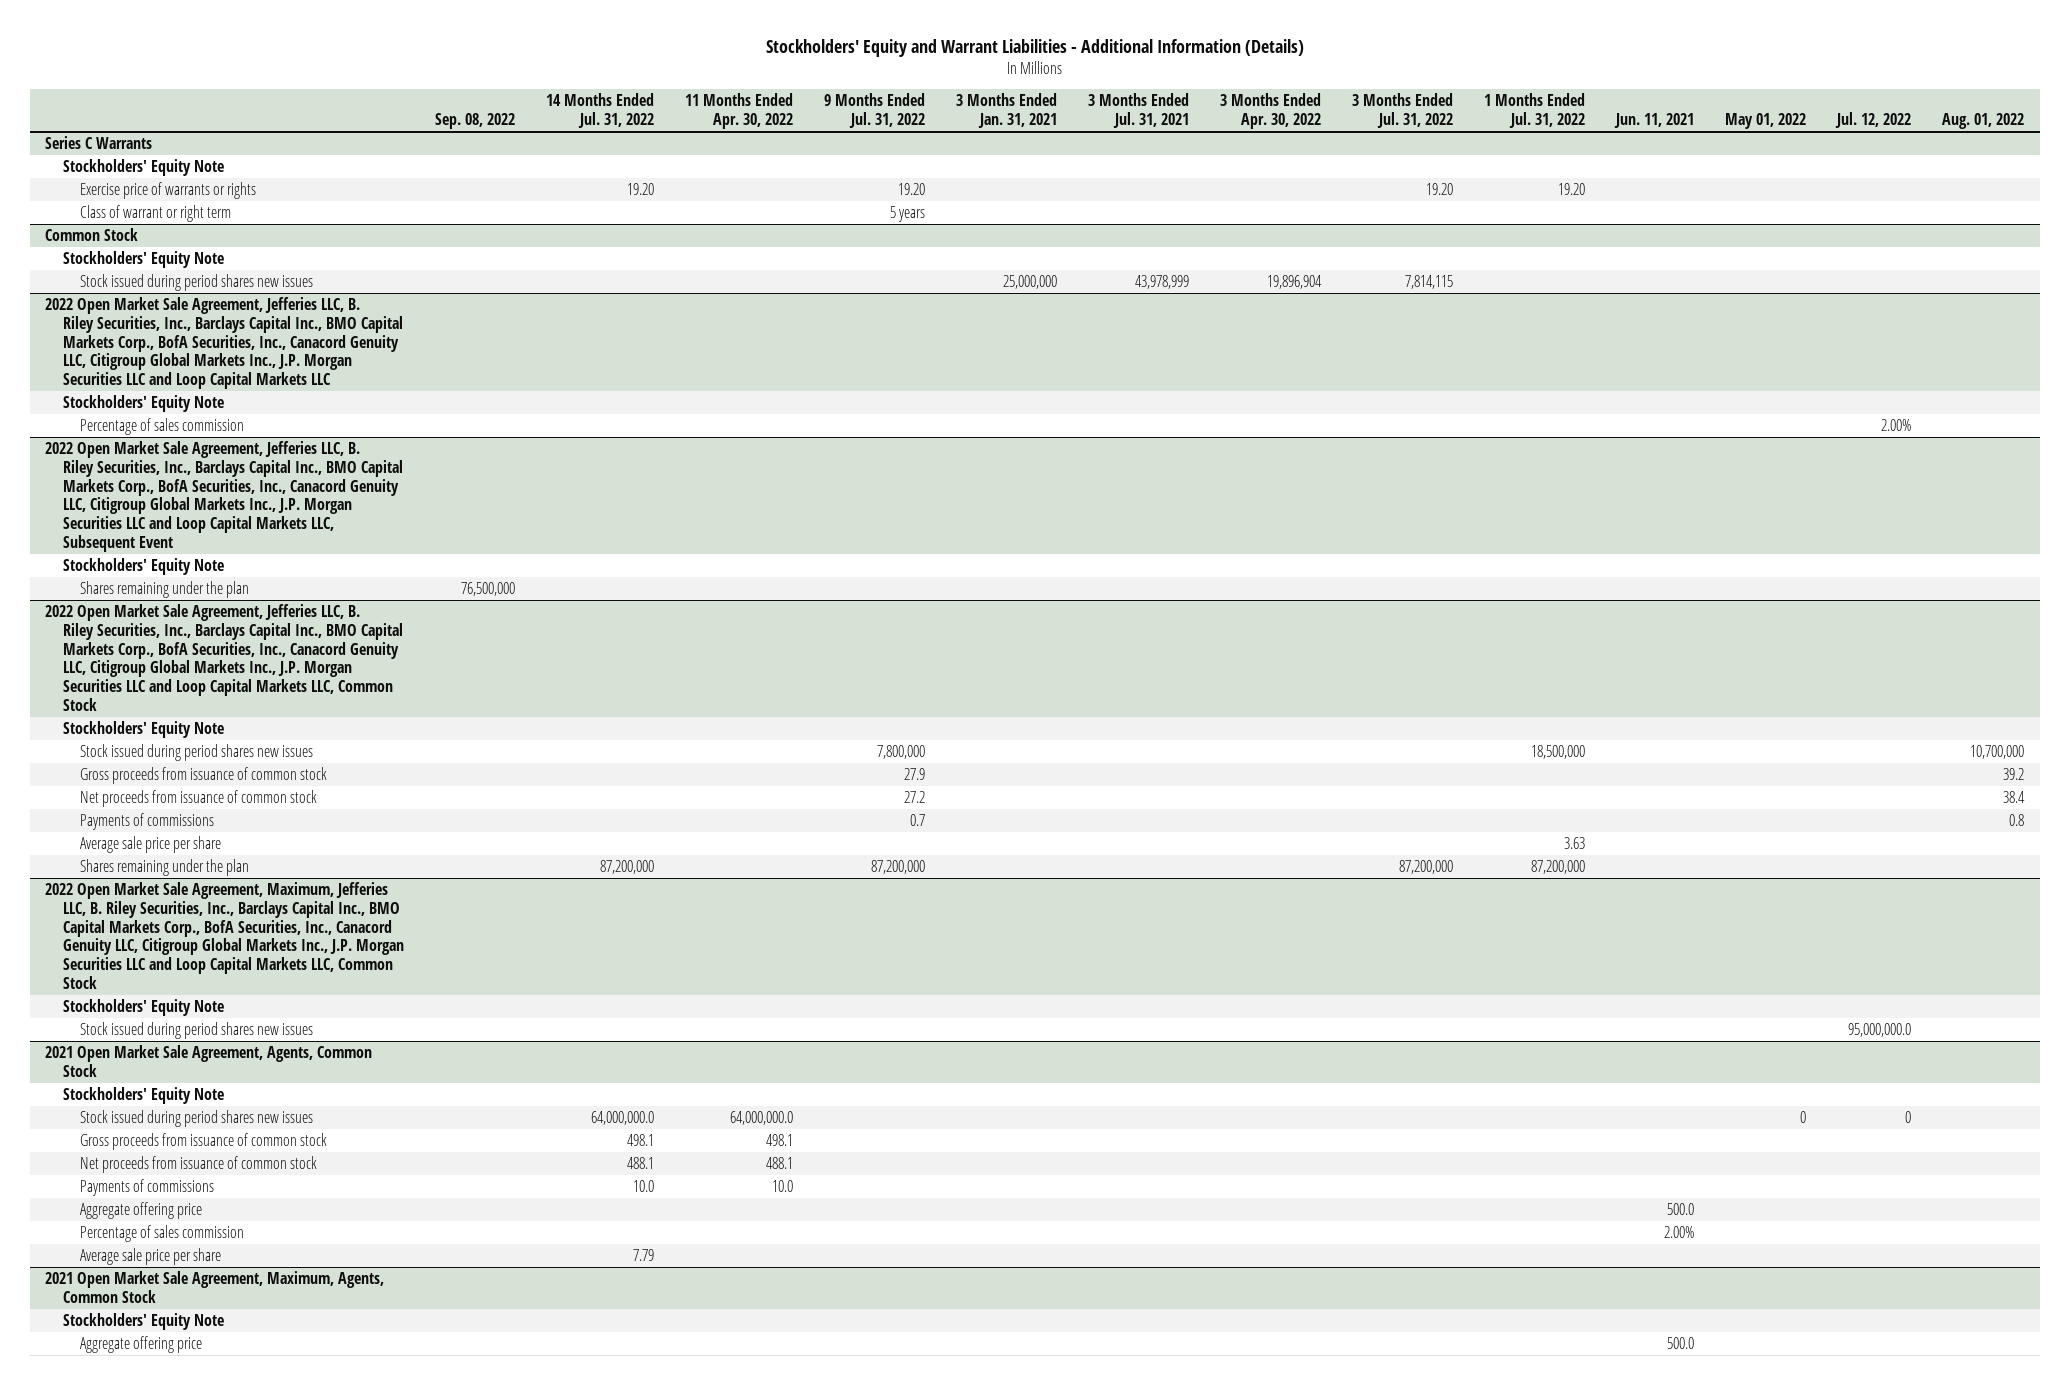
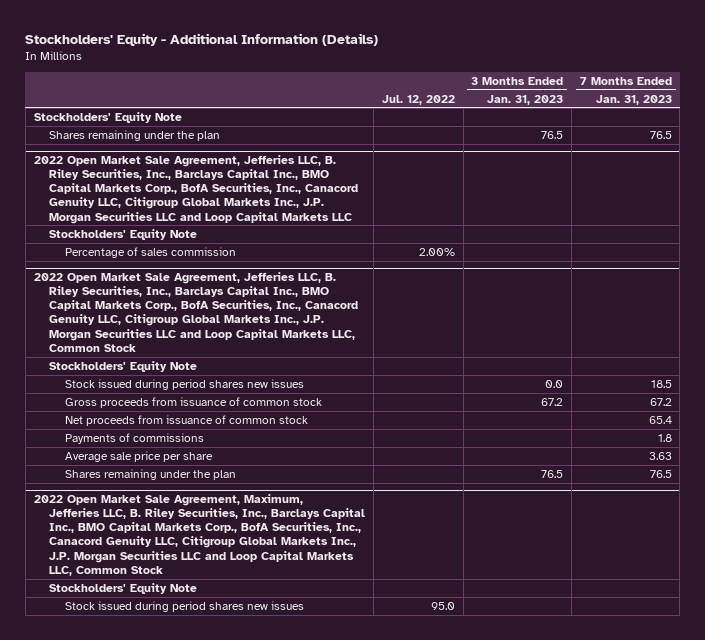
- Stockholders' Equity and Warrant Liabilities - Additional Information (Details)
+ Stockholders' Equity - Additional Information (Details)
- | Sep. 08, 2022 | 14 Months Ended Jul. 31, 2022 | 11 Months Ended Apr. 30, 2022 | 9 Months Ended Jul. 31, 2022 | 3 Months Ended Jan. 31, 2021 | 3 Months Ended Jul. 31, 2021 | 3 Months Ended Apr. 30, 2022 | 3 Months Ended Jul. 31, 2022 | 1 Months Ended Jul. 31, 2022 | Jun. 11, 2021 | May 01, 2022 | Jul. 12, 2022 | Aug. 01, 2022
+ | Jul. 12, 2022 | 3 Months Ended Jan. 31, 2023 | 7 Months Ended Jan. 31, 2023
- Series C Warrants
- Stockholders' Equity Note
- Exercise price of warrants or rights | | 19.20 | | 19.20 | | | | 19.20 | 19.20 | | | |
- Class of warrant or right term | | | | 5 years | | | | | | | | |
- Common Stock
- Stockholders' Equity Note
- Stock issued during period shares new issues | | | | | 25,000,000 | 43,978,999 | 19,896,904 | 7,814,115 | | | | |
+ Stockholders' Equity Note
+ Shares remaining under the plan | | 76.5 | 76.5
- 2022 Open Market Sale Agreement, Jefferies LLC, B. Riley Securities, Inc., Barclays Capital Inc., BMO Capital Markets Corp., BofA Securities, Inc., Canacord Genuity LLC, Citigroup Global Markets Inc., J.P. Morgan Securities LLC and Loop Capital Markets LLC, Subsequent Event
- Stockholders' Equity Note
- Shares remaining under the plan | 76,500,000 | | | | | | | | | | | |
@ 2022 Open Market Sale Agreement, Maximum, Jefferies LLC, B. Riley Securities, Inc., Barclays Capital Inc., BMO Capital Markets Corp., BofA Securities, Inc., Canacord Genuity LLC, Citigroup Global Markets Inc., J.P. Morgan Securities LLC and Loop Capital Markets LLC, Common Stock
- Stock issued during period shares new issues | | | | | | | | | | | | 95,000,000.0 |
- 2021 Open Market Sale Agreement, Agents, Common Stock
- Stockholders' Equity Note
- Stock issued during period shares new issues | | 64,000,000.0 | 64,000,000.0 | | | | | | | | 0 | 0 |
- Gross proceeds from issuance of common stock | | 498.1 | 498.1 | | | | | | | | | |
- Net proceeds from issuance of common stock | | 488.1 | 488.1 | | | | | | | | | |
- Payments of commissions | | 10.0 | 10.0 | | | | | | | | | |
- Aggregate offering price | | | | | | | | | | 500.0 | | |
- Percentage of sales commission | | | | | | | | | | 2.00% | | |
- Average sale price per share | | 7.79 | | | | | | | | | | |
- 2021 Open Market Sale Agreement, Maximum, Agents, Common Stock
- Stockholders' Equity Note
- Aggregate offering price | | | | | | | | | | 500.0 | | |
@ 2022 Open Market Sale Agreement, Maximum, Jefferies LLC, B. Riley Securities, Inc., Barclays Capital Inc., BMO Capital Markets Corp., BofA Securities, Inc., Canacord Genuity LLC, Citigroup Global Markets Inc., J.P. Morgan Securities LLC and Loop Capital Markets LLC, Common Stock
+ Stock issued during period shares new issues | 95.0 | |

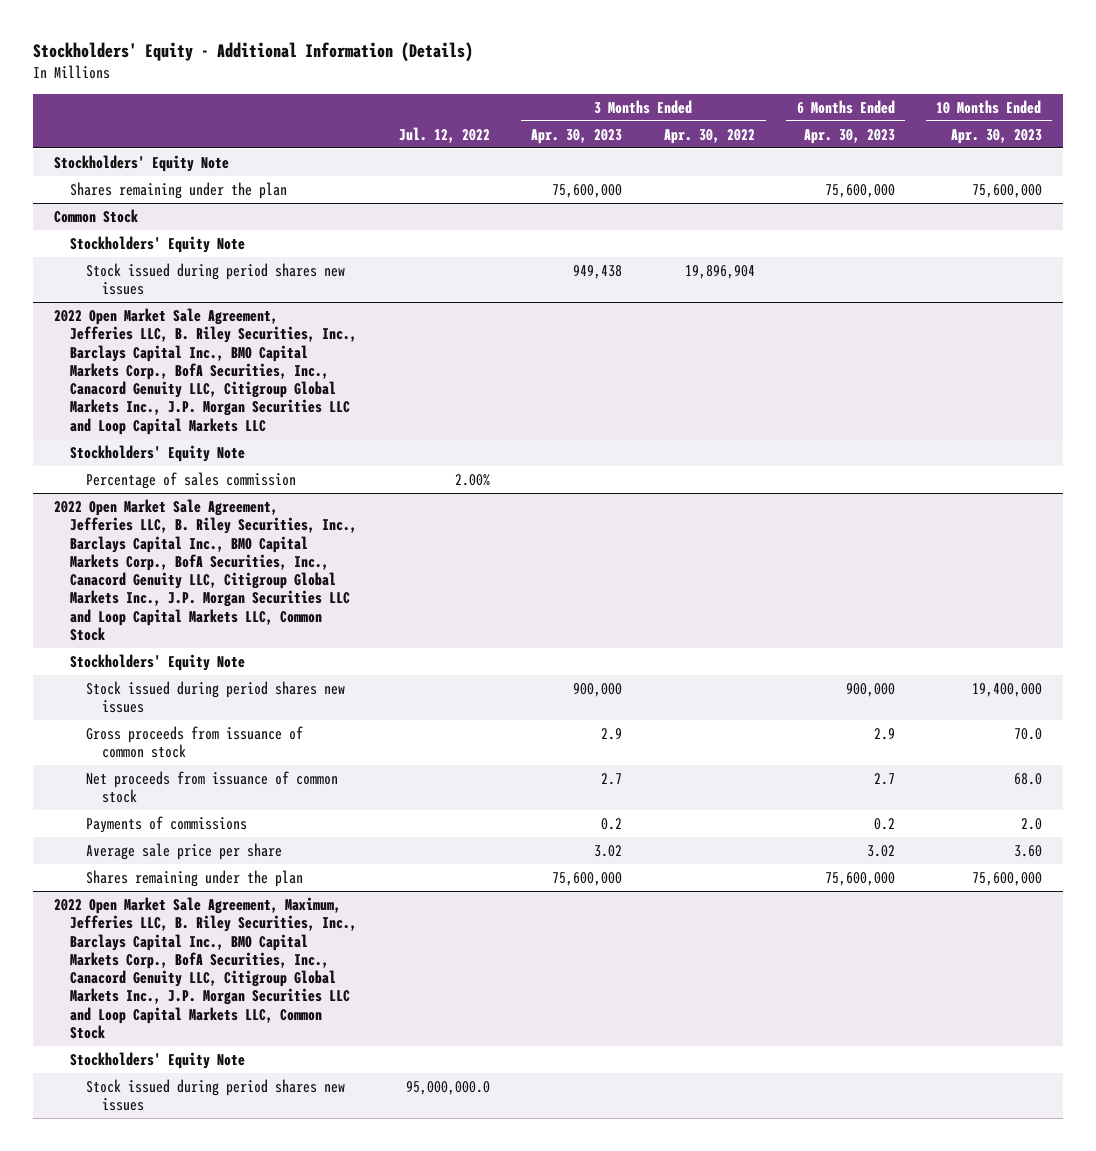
- | Jul. 12, 2022 | 3 Months Ended Jan. 31, 2023 | 7 Months Ended Jan. 31, 2023
+ | Jul. 12, 2022 | 3 Months Ended Apr. 30, 2023 | 3 Months Ended Apr. 30, 2022 | 6 Months Ended Apr. 30, 2023 | 10 Months Ended Apr. 30, 2023
+ Common Stock
+ Stockholders' Equity Note
+ Stock issued during period shares new issues | | 949,438 | 19,896,904 | |
@ 2022 Open Market Sale Agreement, Maximum, Jefferies LLC, B. Riley Securities, Inc., Barclays Capital Inc., BMO Capital Markets Corp., BofA Securities, Inc., Canacord Genuity LLC, Citigroup Global Markets Inc., J.P. Morgan Securities LLC and Loop Capital Markets LLC, Common Stock
- Stock issued during period shares new issues | 95.0 | |
+ Stock issued during period shares new issues | 95,000,000.0 | | | |

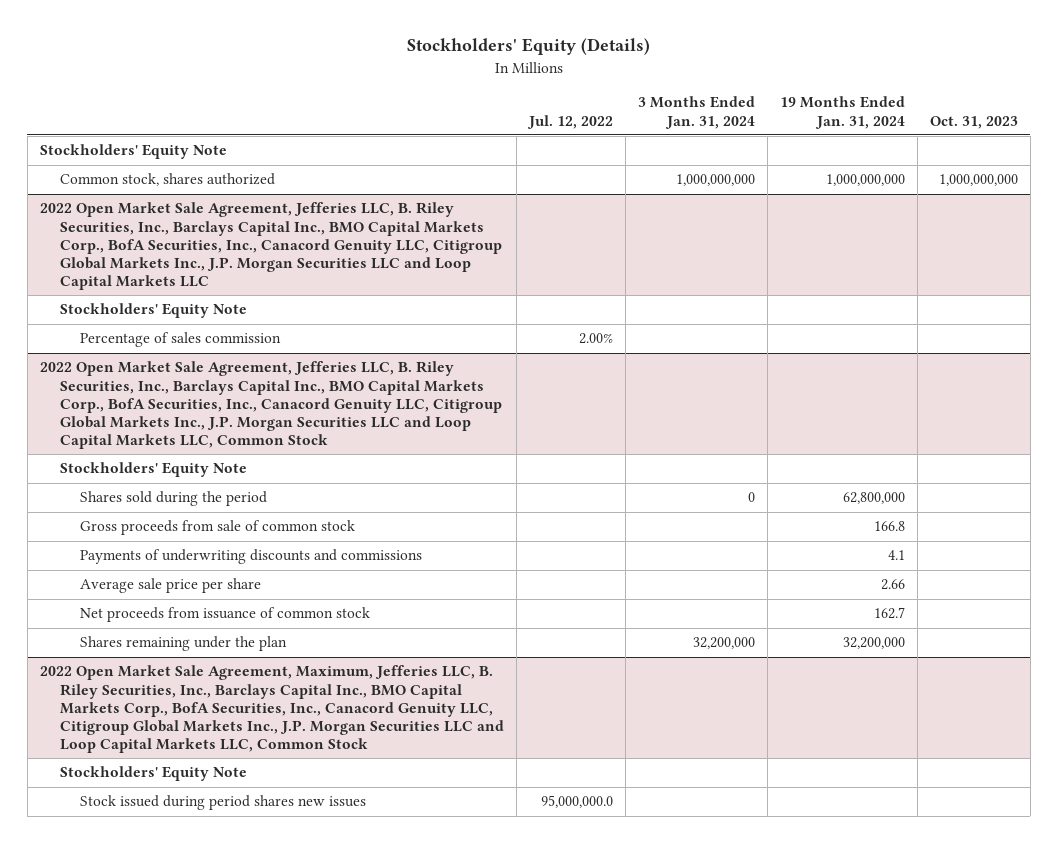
- Stockholders' Equity - Additional Information (Details)
+ Stockholders' Equity (Details)
- | Jul. 12, 2022 | 3 Months Ended Apr. 30, 2023 | 3 Months Ended Apr. 30, 2022 | 6 Months Ended Apr. 30, 2023 | 10 Months Ended Apr. 30, 2023
+ | Jul. 12, 2022 | 3 Months Ended Jan. 31, 2024 | 19 Months Ended Jan. 31, 2024 | Oct. 31, 2023
- Shares remaining under the plan | | 75,600,000 | | 75,600,000 | 75,600,000
- Common Stock
- Stockholders' Equity Note
- Stock issued during period shares new issues | | 949,438 | 19,896,904 | |
+ Common stock, shares authorized | | 1,000,000,000 | 1,000,000,000 | 1,000,000,000
@ 2022 Open Market Sale Agreement, Jefferies LLC, B. Riley Securities, Inc., Barclays Capital Inc., BMO Capital Markets Corp., BofA Securities, Inc., Canacord Genuity LLC, Citigroup Global Markets Inc., J.P. Morgan Securities LLC and Loop Capital Markets LLC, Common Stock
- Stock issued during period shares new issues | | 900,000 | | 900,000 | 19,400,000
- Gross proceeds from issuance of common stock | | 2.9 | | 2.9 | 70.0
- Payments of commissions | | 0.2 | | 0.2 | 2.0
+ Shares sold during the period | | 0 | 62,800,000 |
+ Gross proceeds from sale of common stock | | | 166.8 |
+ Payments of underwriting discounts and commissions | | | 4.1 |
moved down: Net proceeds from issuance of common stock | | | 162.7 |

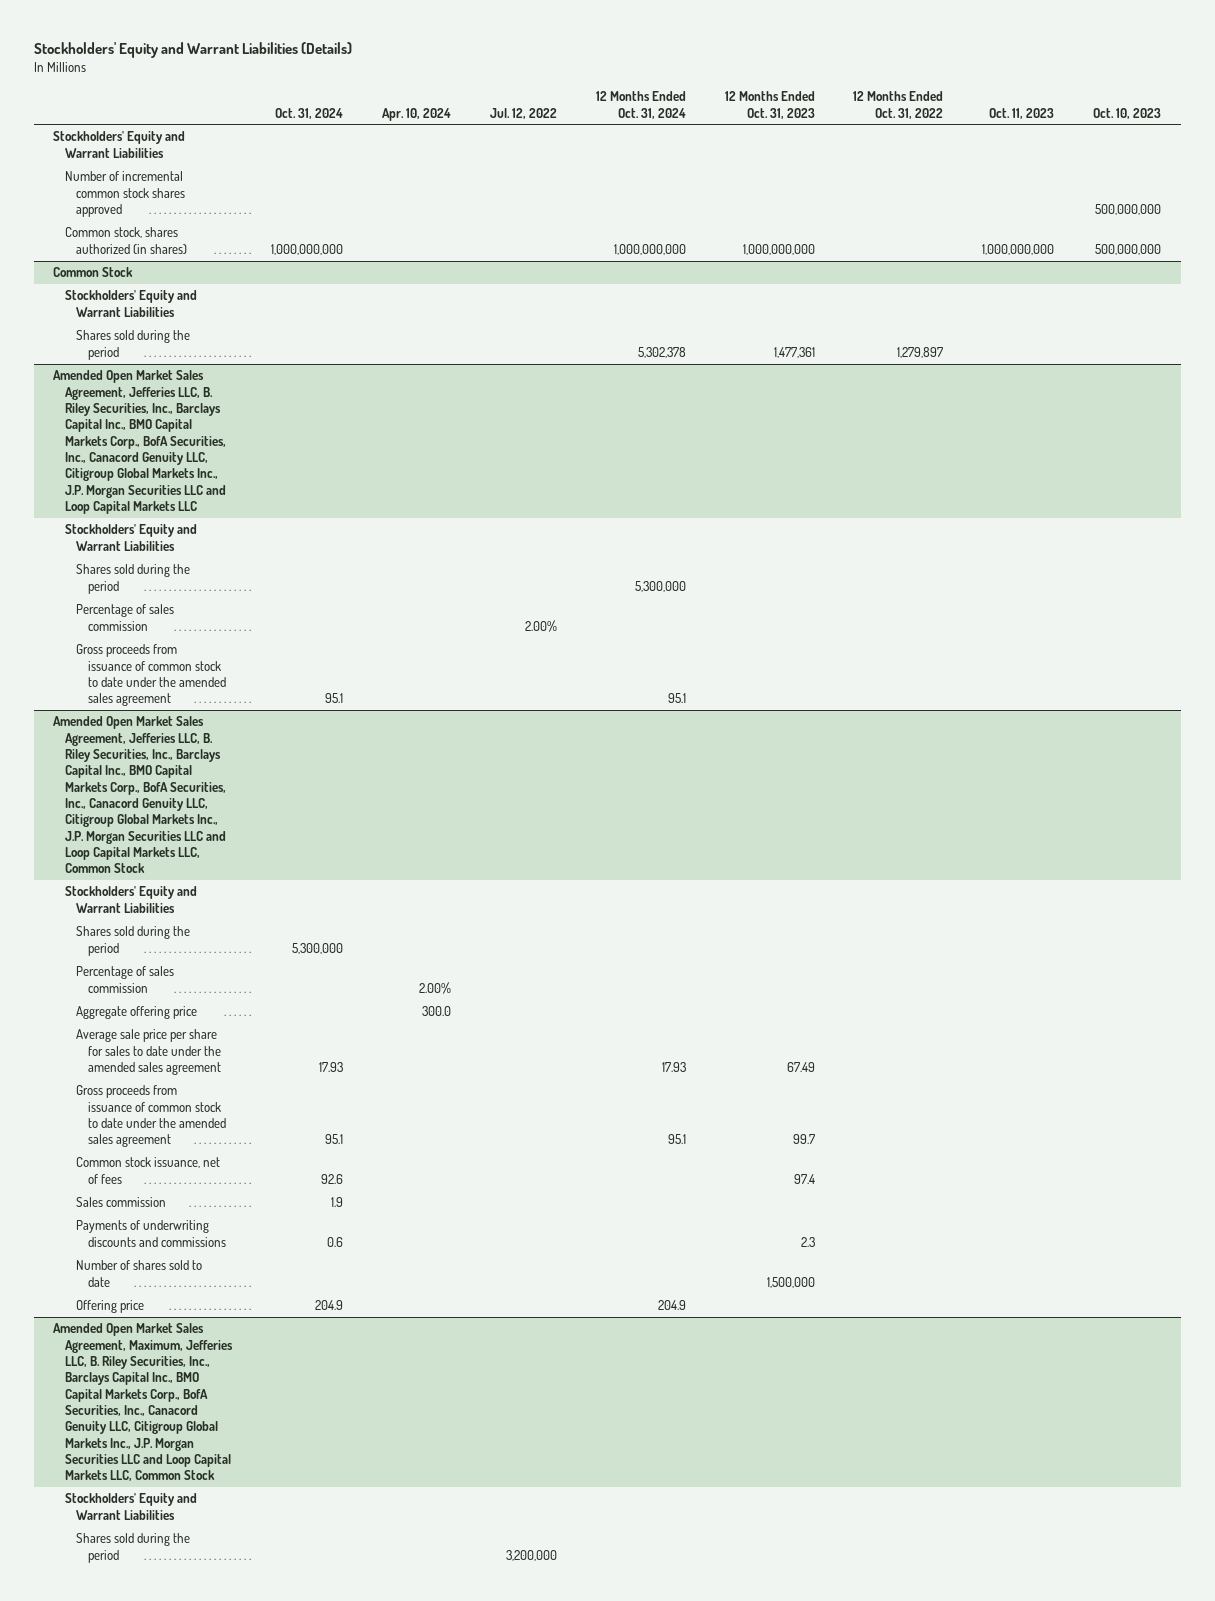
- Stockholders' Equity (Details)
+ Stockholders' Equity and Warrant Liabilities (Details)
- | Jul. 12, 2022 | 3 Months Ended Jan. 31, 2024 | 19 Months Ended Jan. 31, 2024 | Oct. 31, 2023
+ | Oct. 31, 2024 | Apr. 10, 2024 | Jul. 12, 2022 | 12 Months Ended Oct. 31, 2024 | 12 Months Ended Oct. 31, 2023 | 12 Months Ended Oct. 31, 2022 | Oct. 11, 2023 | Oct. 10, 2023
- Stockholders' Equity Note
- Common stock, shares authorized | | 1,000,000,000 | 1,000,000,000 | 1,000,000,000
- 2022 Open Market Sale Agreement, Jefferies LLC, B. Riley Securities, Inc., Barclays Capital Inc., BMO Capital Markets Corp., BofA Securities, Inc., Canacord Genuity LLC, Citigroup Global Markets Inc., J.P. Morgan Securities LLC and Loop Capital Markets LLC
- Stockholders' Equity Note
+ Stockholders' Equity and Warrant Liabilities
+ Number of incremental common stock shares approved | | | | | | | | 500,000,000
+ Common stock, shares authorized (in shares) | 1,000,000,000 | | | 1,000,000,000 | 1,000,000,000 | | 1,000,000,000 | 500,000,000
+ Common Stock
+ Stockholders' Equity and Warrant Liabilities
+ Shares sold during the period | | | | 5,302,378 | 1,477,361 | 1,279,897 | |
+ Amended Open Market Sales Agreement, Jefferies LLC, B. Riley Securities, Inc., Barclays Capital Inc., BMO Capital Markets Corp., BofA Securities, Inc., Canacord Genuity LLC, Citigroup Global Markets Inc., J.P. Morgan Securities LLC and Loop Capital Markets LLC
+ Stockholders' Equity and Warrant Liabilities
+ Shares sold during the period | | | | 5,300,000 | | | |
- 2022 Open Market Sale Agreement, Jefferies LLC, B. Riley Securities, Inc., Barclays Capital Inc., BMO Capital Markets Corp., BofA Securities, Inc., Canacord Genuity LLC, Citigroup Global Markets Inc., J.P. Morgan Securities LLC and Loop Capital Markets LLC, Common Stock
- Stockholders' Equity Note
+ Gross proceeds from issuance of common stock to date under the amended sales agreement | 95.1 | | | 95.1 | | | |
+ Amended Open Market Sales Agreement, Jefferies LLC, B. Riley Securities, Inc., Barclays Capital Inc., BMO Capital Markets Corp., BofA Securities, Inc., Canacord Genuity LLC, Citigroup Global Markets Inc., J.P. Morgan Securities LLC and Loop Capital Markets LLC, Common Stock
+ Stockholders' Equity and Warrant Liabilities
- Gross proceeds from sale of common stock | | | 166.8 |
+ Percentage of sales commission | | 2.00% | | | | | |
+ Aggregate offering price | | 300.0 | | | | | |
+ Average sale price per share for sales to date under the amended sales agreement | 17.93 | | | 17.93 | 67.49 | | |
+ Gross proceeds from issuance of common stock to date under the amended sales agreement | 95.1 | | | 95.1 | 99.7 | | |
+ Common stock issuance, net of fees | 92.6 | | | | 97.4 | | |
+ Sales commission | 1.9 | | | | | | |
- Average sale price per share | | | 2.66 |
- Net proceeds from issuance of common stock | | | 162.7 |
- Shares remaining under the plan | | 32,200,000 | 32,200,000 |
- 2022 Open Market Sale Agreement, Maximum, Jefferies LLC, B. Riley Securities, Inc., Barclays Capital Inc., BMO Capital Markets Corp., BofA Securities, Inc., Canacord Genuity LLC, Citigroup Global Markets Inc., J.P. Morgan Securities LLC and Loop Capital Markets LLC, Common Stock
- Stockholders' Equity Note
- Stock issued during period shares new issues | 95,000,000.0 | | |
+ Number of shares sold to date | | | | | 1,500,000 | | |
+ Offering price | 204.9 | | | 204.9 | | | |
+ Amended Open Market Sales Agreement, Maximum, Jefferies LLC, B. Riley Securities, Inc., Barclays Capital Inc., BMO Capital Markets Corp., BofA Securities, Inc., Canacord Genuity LLC, Citigroup Global Markets Inc., J.P. Morgan Securities LLC and Loop Capital Markets LLC, Common Stock
+ Stockholders' Equity and Warrant Liabilities
+ Shares sold during the period | | | 3,200,000 | | | | |

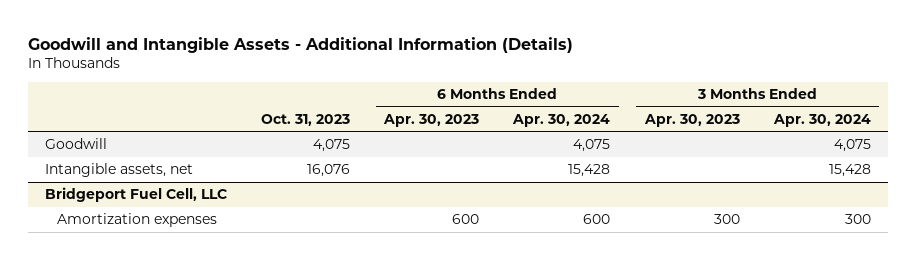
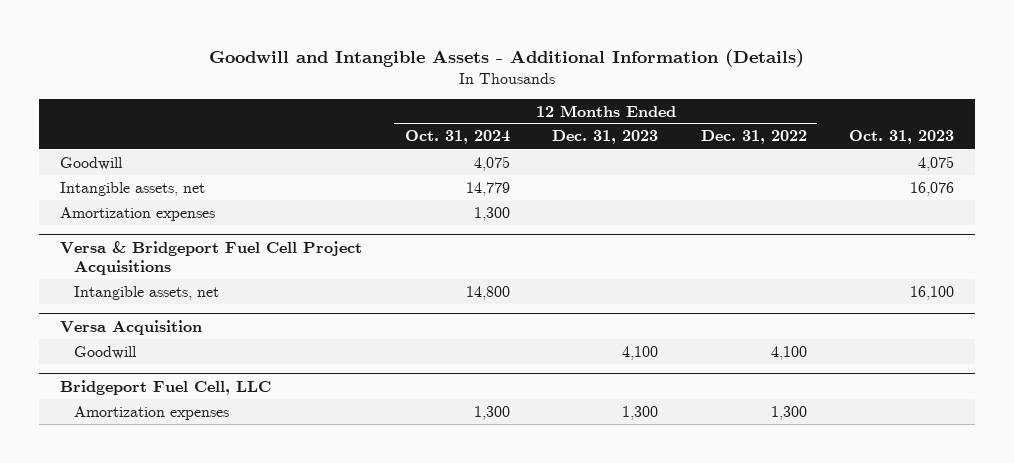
- | Oct. 31, 2023 | 6 Months Ended Apr. 30, 2023 | 6 Months Ended Apr. 30, 2024 | 3 Months Ended Apr. 30, 2023 | 3 Months Ended Apr. 30, 2024
+ | 12 Months Ended Oct. 31, 2024 | 12 Months Ended Dec. 31, 2023 | 12 Months Ended Dec. 31, 2022 | Oct. 31, 2023
+ Amortization expenses | 1,300 | | |
+ Versa & Bridgeport Fuel Cell Project Acquisitions
+ Intangible assets, net | 14,800 | | | 16,100
+ Versa Acquisition
+ Goodwill | | 4,100 | 4,100 |

